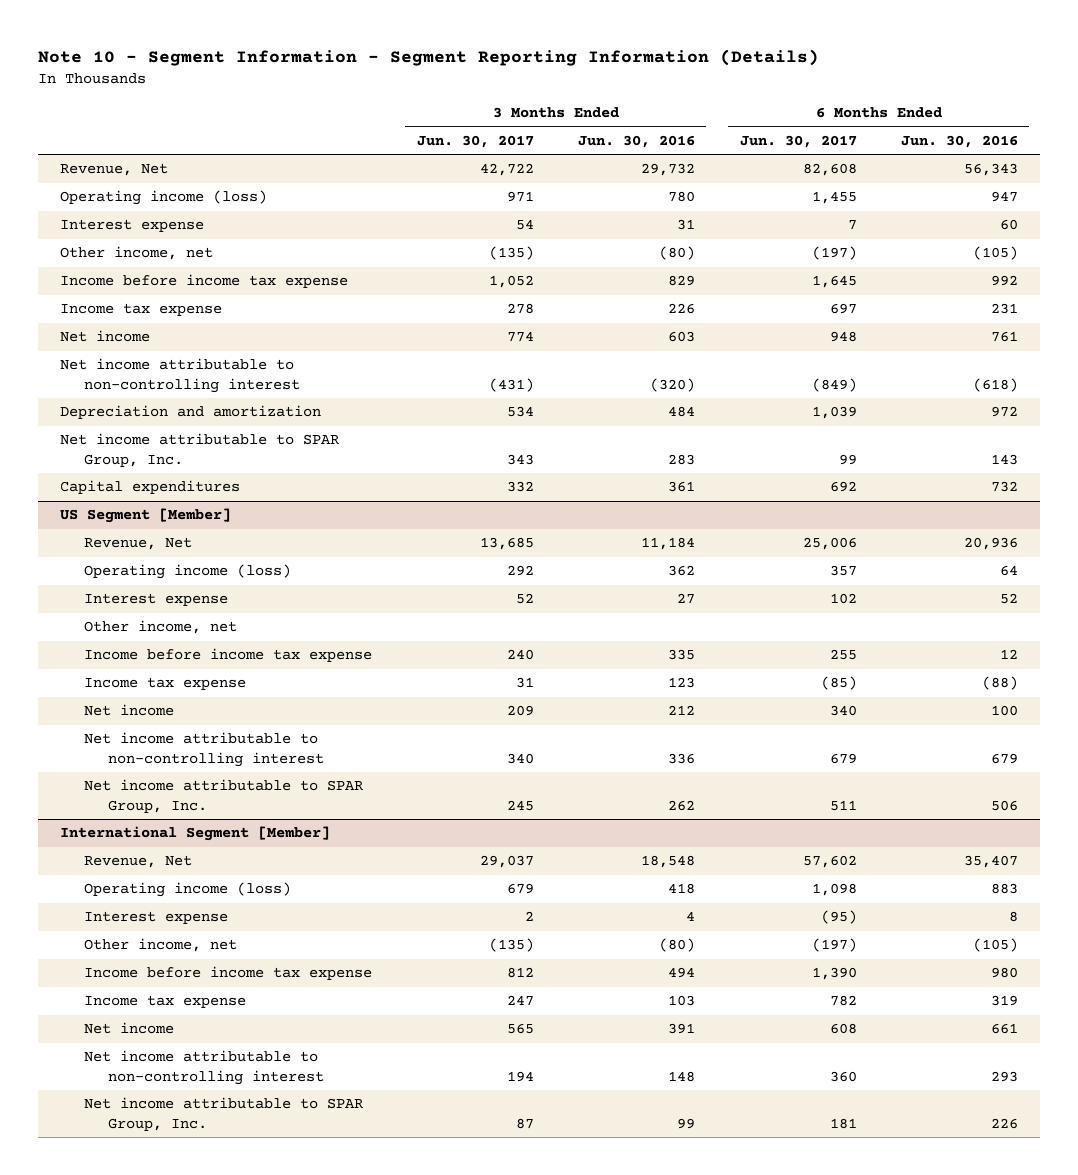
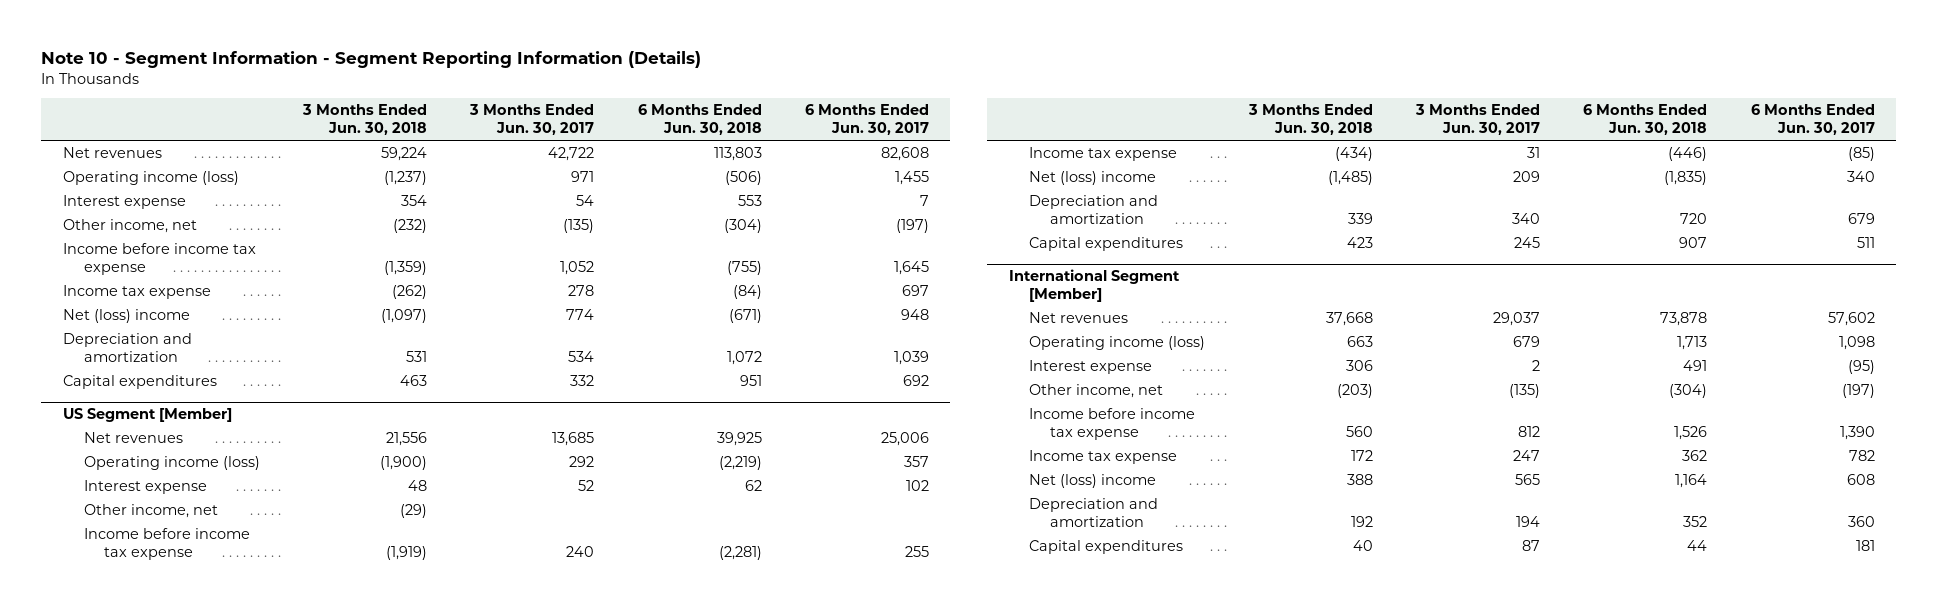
- | 3 Months Ended Jun. 30, 2017 | 3 Months Ended Jun. 30, 2016 | 6 Months Ended Jun. 30, 2017 | 6 Months Ended Jun. 30, 2016
+ | 3 Months Ended Jun. 30, 2018 | 3 Months Ended Jun. 30, 2017 | 6 Months Ended Jun. 30, 2018 | 6 Months Ended Jun. 30, 2017
- Revenue, Net | 42,722 | 29,732 | 82,608 | 56,343
+ Net revenues | 59,224 | 42,722 | 113,803 | 82,608
- Net income | 774 | 603 | 948 | 761
- Net income attributable to non-controlling interest | (431) | (320) | (849) | (618)
+ Net (loss) income | (1,097) | 774 | (671) | 948
- Net income attributable to SPAR Group, Inc. | 343 | 283 | 99 | 143
@ US Segment [Member]
- Revenue, Net | 13,685 | 11,184 | 25,006 | 20,936
+ Net revenues | 21,556 | 13,685 | 39,925 | 25,006
- Net income | 209 | 212 | 340 | 100
- Net income attributable to non-controlling interest | 340 | 336 | 679 | 679
- Net income attributable to SPAR Group, Inc. | 245 | 262 | 511 | 506
+ Net (loss) income | (1,485) | 209 | (1,835) | 340
+ Depreciation and amortization | 339 | 340 | 720 | 679
+ Capital expenditures | 423 | 245 | 907 | 511
@ International Segment [Member]
- Revenue, Net | 29,037 | 18,548 | 57,602 | 35,407
+ Net revenues | 37,668 | 29,037 | 73,878 | 57,602
- Net income | 565 | 391 | 608 | 661
- Net income attributable to non-controlling interest | 194 | 148 | 360 | 293
- Net income attributable to SPAR Group, Inc. | 87 | 99 | 181 | 226
+ Net (loss) income | 388 | 565 | 1,164 | 608
+ Depreciation and amortization | 192 | 194 | 352 | 360
+ Capital expenditures | 40 | 87 | 44 | 181

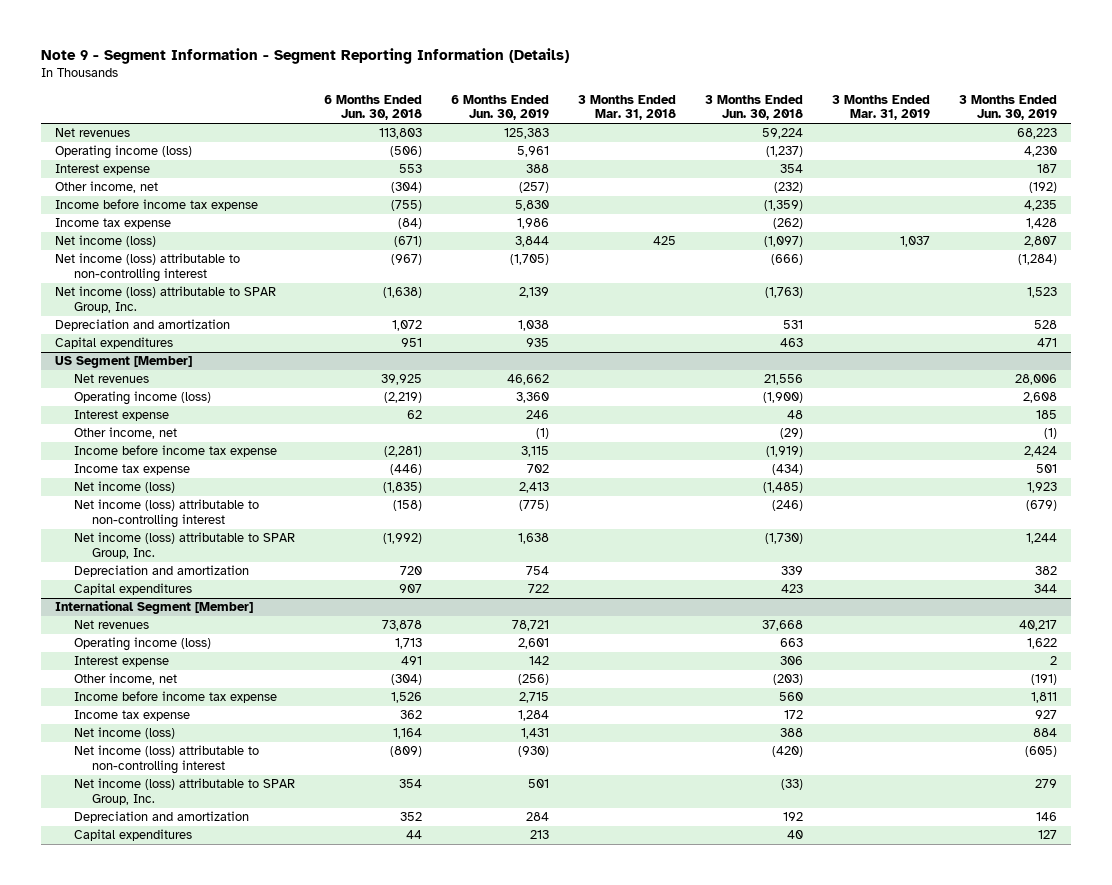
- Note 10 - Segment Information - Segment Reporting Information (Details)
+ Note 9 - Segment Information - Segment Reporting Information (Details)
- | 3 Months Ended Jun. 30, 2018 | 3 Months Ended Jun. 30, 2017 | 6 Months Ended Jun. 30, 2018 | 6 Months Ended Jun. 30, 2017
+ | 6 Months Ended Jun. 30, 2018 | 6 Months Ended Jun. 30, 2019 | 3 Months Ended Mar. 31, 2018 | 3 Months Ended Jun. 30, 2018 | 3 Months Ended Mar. 31, 2019 | 3 Months Ended Jun. 30, 2019
- Net (loss) income | (1,097) | 774 | (671) | 948
+ Net income (loss) | (671) | 3,844 | 425 | (1,097) | 1,037 | 2,807
+ Net income (loss) attributable to non-controlling interest | (967) | (1,705) | | (666) | | (1,284)
+ Net income (loss) attributable to SPAR Group, Inc. | (1,638) | 2,139 | | (1,763) | | 1,523
@ US Segment [Member]
- Net (loss) income | (1,485) | 209 | (1,835) | 340
+ Net income (loss) | (1,835) | 2,413 | | (1,485) | | 1,923
+ Net income (loss) attributable to non-controlling interest | (158) | (775) | | (246) | | (679)
+ Net income (loss) attributable to SPAR Group, Inc. | (1,992) | 1,638 | | (1,730) | | 1,244
@ International Segment [Member]
- Net (loss) income | 388 | 565 | 1,164 | 608
+ Net income (loss) | 1,164 | 1,431 | | 388 | | 884
+ Net income (loss) attributable to non-controlling interest | (809) | (930) | | (420) | | (605)
+ Net income (loss) attributable to SPAR Group, Inc. | 354 | 501 | | (33) | | 279

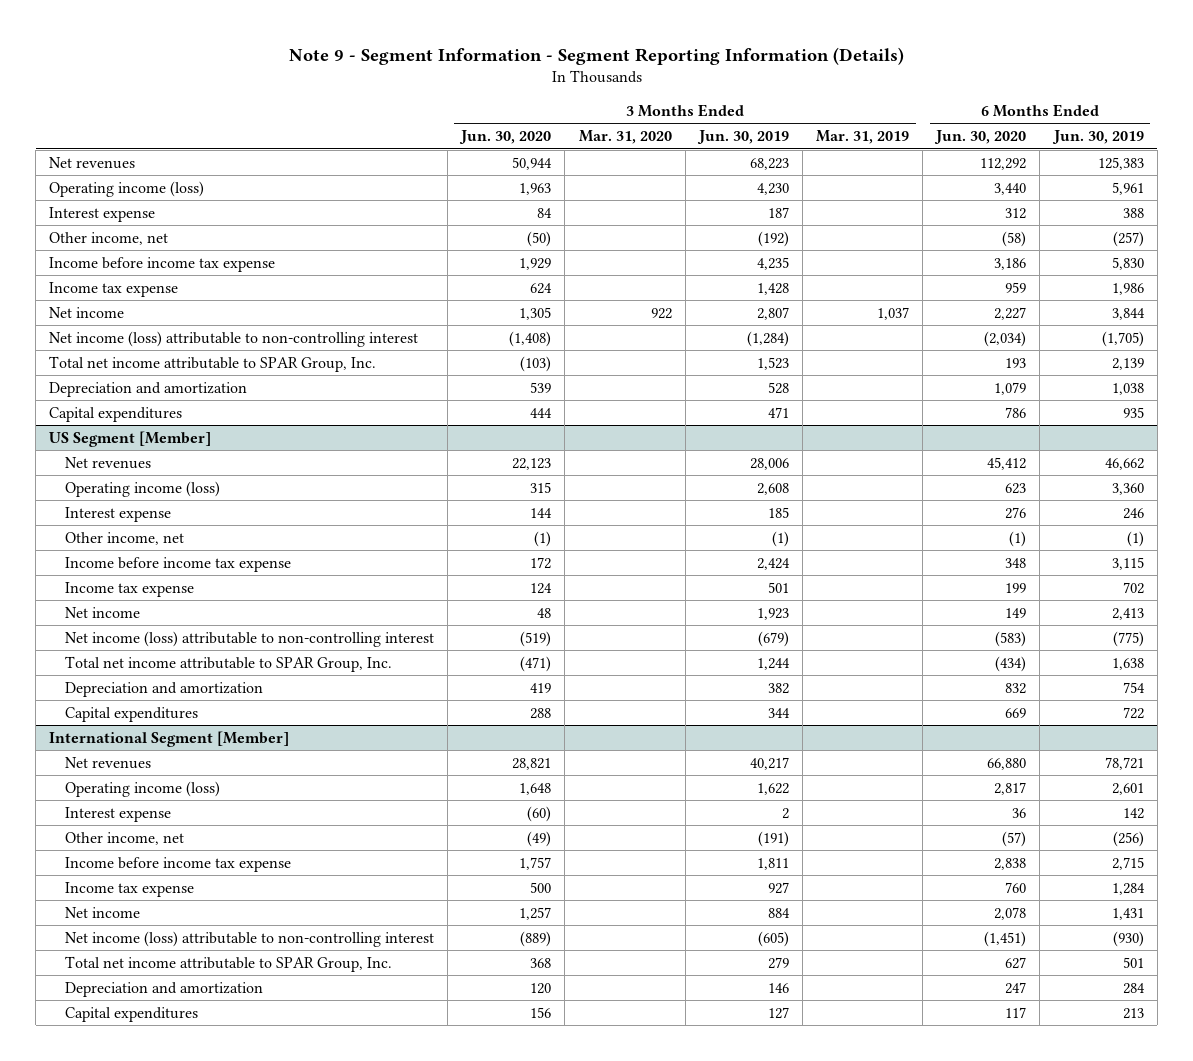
- | 6 Months Ended Jun. 30, 2018 | 6 Months Ended Jun. 30, 2019 | 3 Months Ended Mar. 31, 2018 | 3 Months Ended Jun. 30, 2018 | 3 Months Ended Mar. 31, 2019 | 3 Months Ended Jun. 30, 2019
+ | 3 Months Ended Jun. 30, 2020 | 3 Months Ended Mar. 31, 2020 | 3 Months Ended Jun. 30, 2019 | 3 Months Ended Mar. 31, 2019 | 6 Months Ended Jun. 30, 2020 | 6 Months Ended Jun. 30, 2019
- Net income (loss) | (671) | 3,844 | 425 | (1,097) | 1,037 | 2,807
+ Net income | 1,305 | 922 | 2,807 | 1,037 | 2,227 | 3,844
- Net income (loss) attributable to SPAR Group, Inc. | (1,638) | 2,139 | | (1,763) | | 1,523
+ Total net income attributable to SPAR Group, Inc. | (103) | | 1,523 | | 193 | 2,139
@ US Segment [Member]
- Net income (loss) | (1,835) | 2,413 | | (1,485) | | 1,923
+ Net income | 48 | | 1,923 | | 149 | 2,413
- Net income (loss) attributable to SPAR Group, Inc. | (1,992) | 1,638 | | (1,730) | | 1,244
+ Total net income attributable to SPAR Group, Inc. | (471) | | 1,244 | | (434) | 1,638
@ International Segment [Member]
- Net income (loss) | 1,164 | 1,431 | | 388 | | 884
+ Net income | 1,257 | | 884 | | 2,078 | 1,431
- Net income (loss) attributable to SPAR Group, Inc. | 354 | 501 | | (33) | | 279
+ Total net income attributable to SPAR Group, Inc. | 368 | | 279 | | 627 | 501

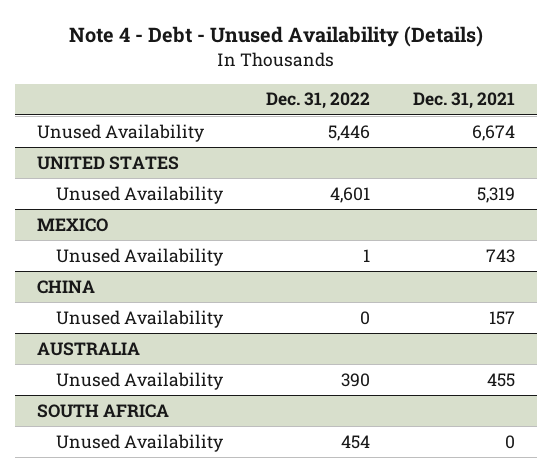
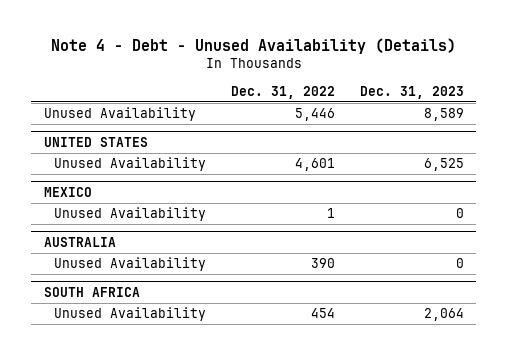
- | Dec. 31, 2022 | Dec. 31, 2021
+ | Dec. 31, 2022 | Dec. 31, 2023
- CHINA
- Unused Availability | 0 | 157

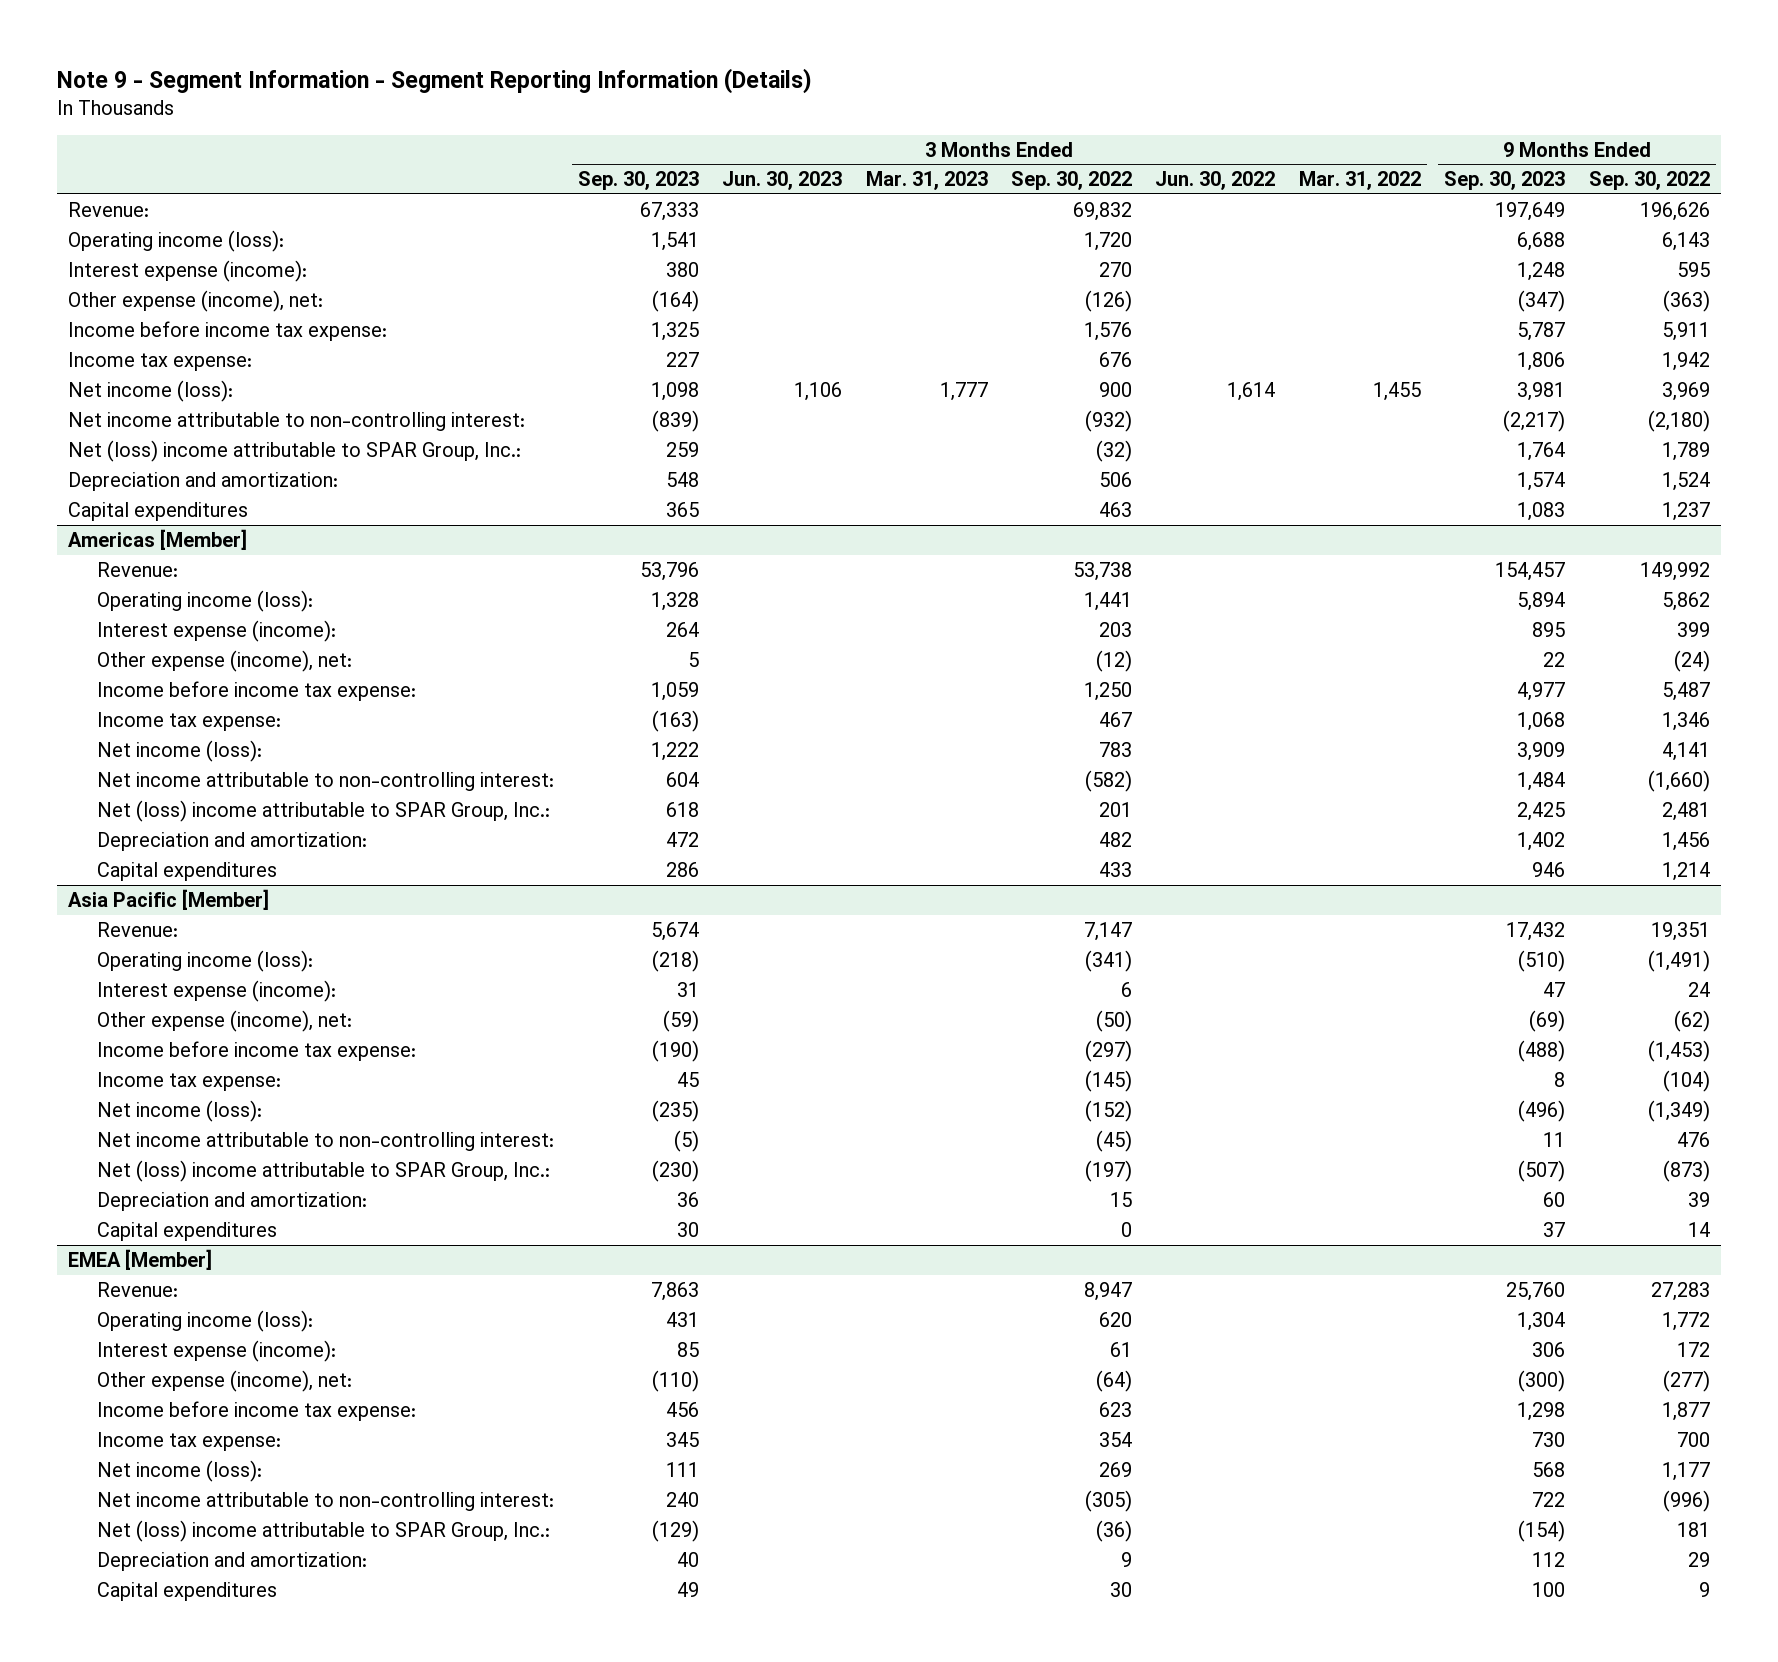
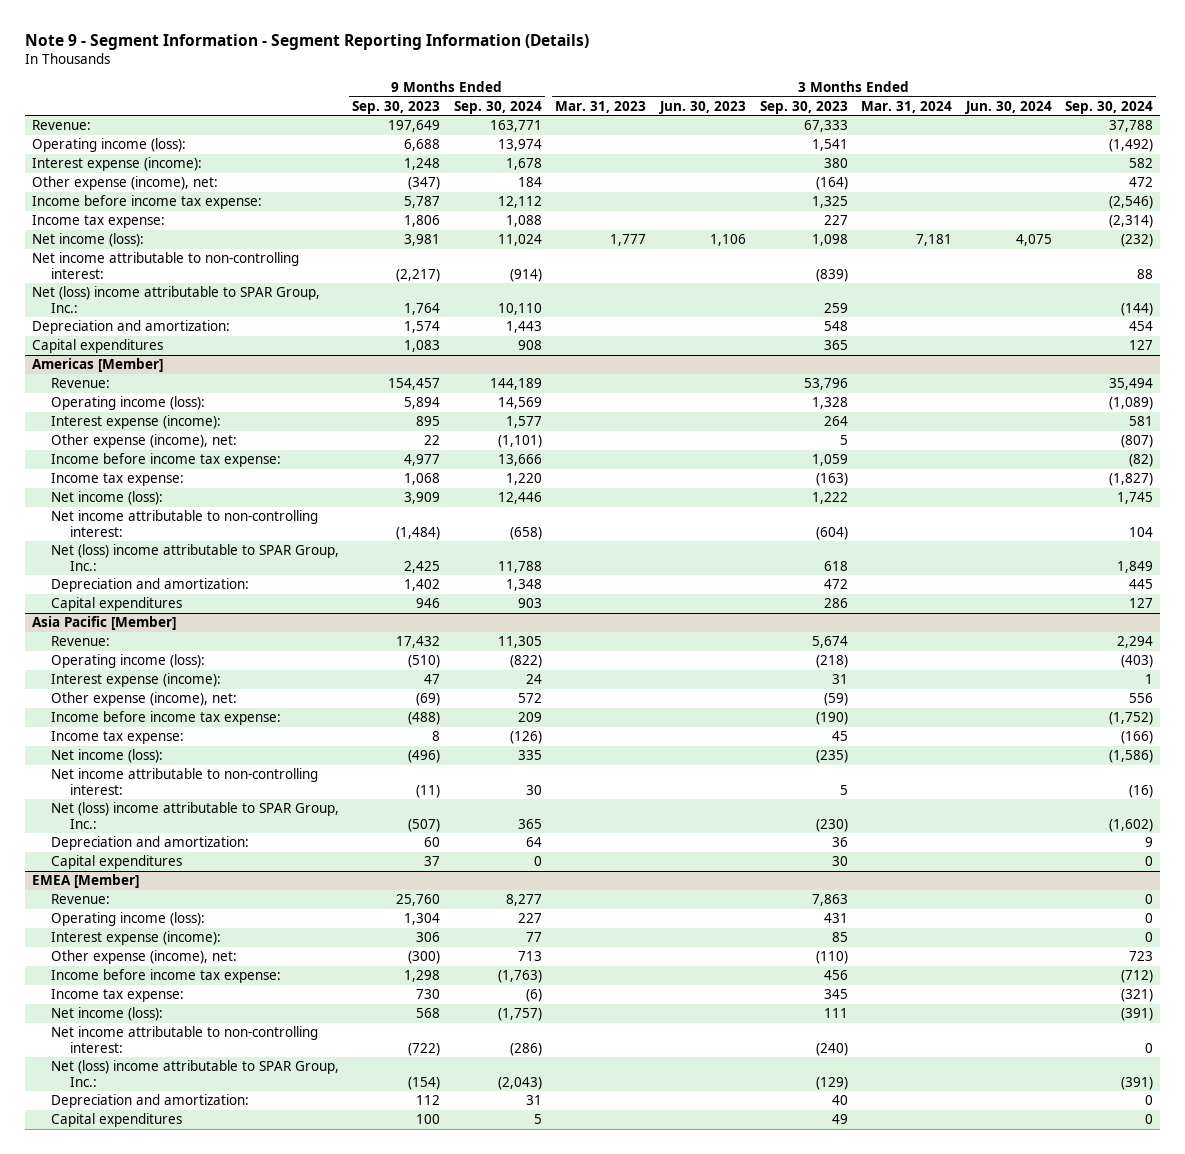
- | 3 Months Ended Sep. 30, 2023 | 3 Months Ended Jun. 30, 2023 | 3 Months Ended Mar. 31, 2023 | 3 Months Ended Sep. 30, 2022 | 3 Months Ended Jun. 30, 2022 | 3 Months Ended Mar. 31, 2022 | 9 Months Ended Sep. 30, 2023 | 9 Months Ended Sep. 30, 2022
+ | 9 Months Ended Sep. 30, 2023 | 9 Months Ended Sep. 30, 2024 | 3 Months Ended Mar. 31, 2023 | 3 Months Ended Jun. 30, 2023 | 3 Months Ended Sep. 30, 2023 | 3 Months Ended Mar. 31, 2024 | 3 Months Ended Jun. 30, 2024 | 3 Months Ended Sep. 30, 2024
@ Americas [Member]
- Net income attributable to non-controlling interest: | 604 | | | (582) | | | 1,484 | (1,660)
+ Net income attributable to non-controlling interest: | (1,484) | (658) | | | (604) | | | 104
@ Asia Pacific [Member]
- Net income attributable to non-controlling interest: | (5) | | | (45) | | | 11 | 476
+ Net income attributable to non-controlling interest: | (11) | 30 | | | 5 | | | (16)
@ EMEA [Member]
- Net income attributable to non-controlling interest: | 240 | | | (305) | | | 722 | (996)
+ Net income attributable to non-controlling interest: | (722) | (286) | | | (240) | | | 0

